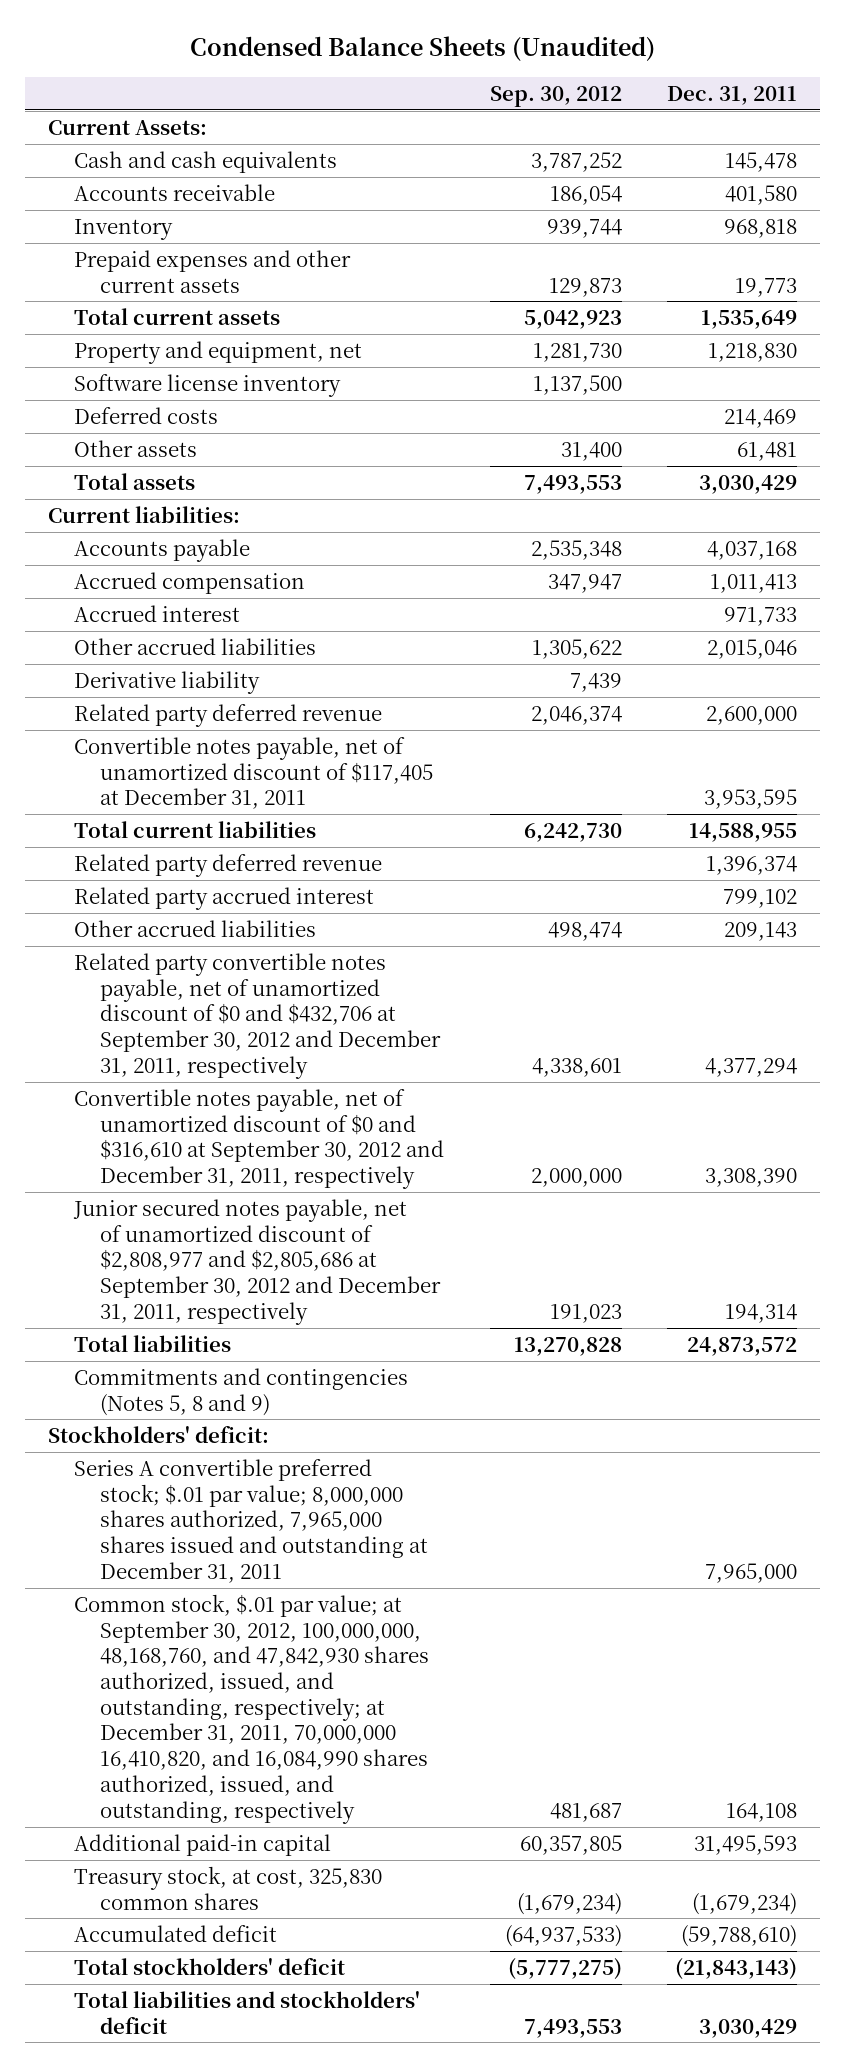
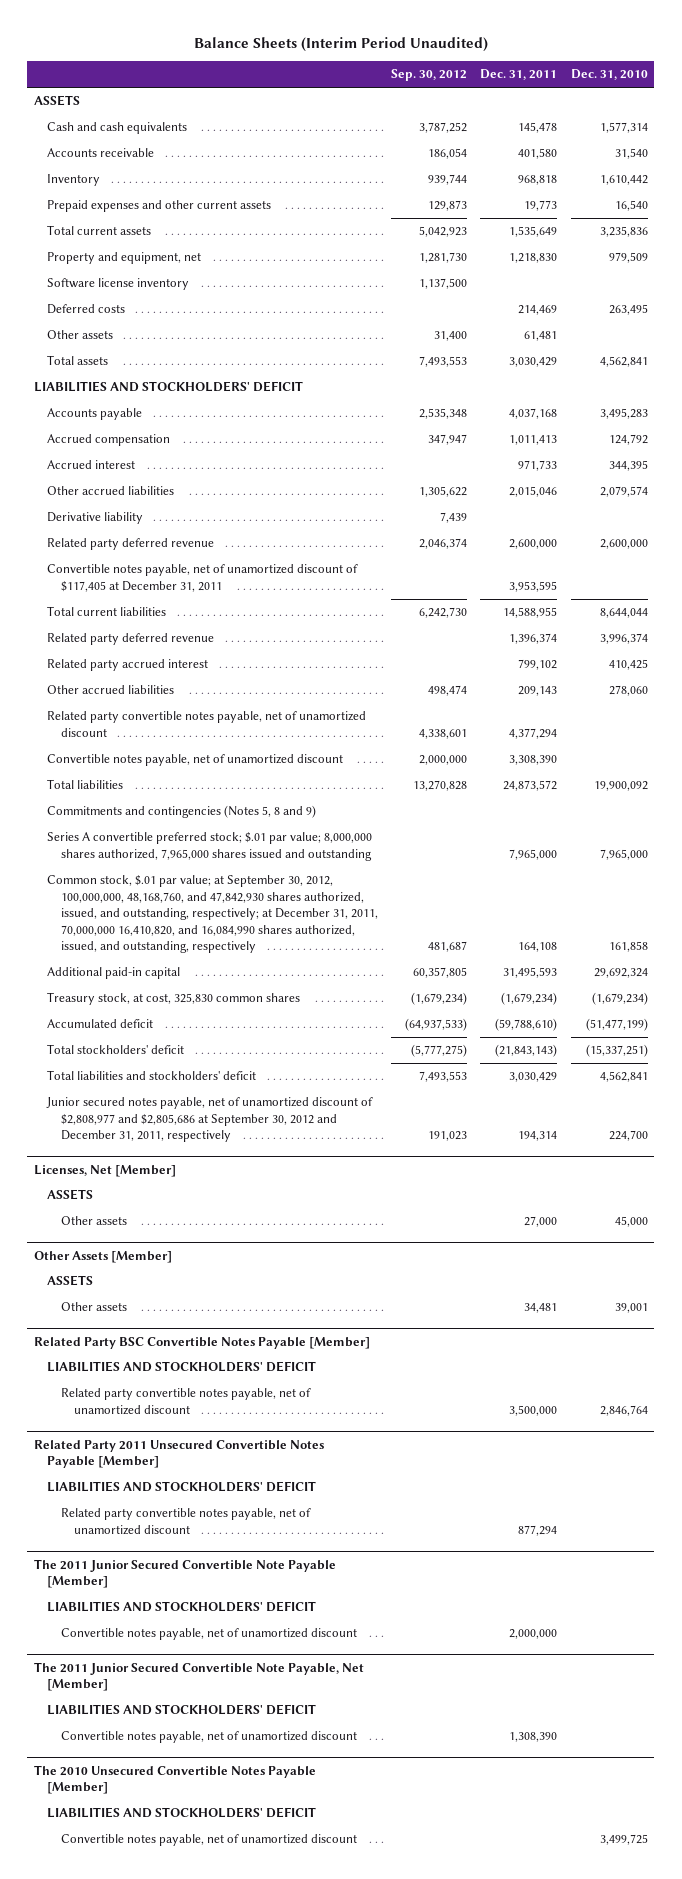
- Condensed Balance Sheets (Unaudited)
+ Balance Sheets (Interim Period Unaudited)
- | Sep. 30, 2012 | Dec. 31, 2011
+ | Sep. 30, 2012 | Dec. 31, 2011 | Dec. 31, 2010
- Current Assets:
+ ASSETS
- Current liabilities:
+ LIABILITIES AND STOCKHOLDERS' DEFICIT
- Related party convertible notes payable, net of unamortized discount of $0 and $432,706 at September 30, 2012 and December 31, 2011, respectively | 4,338,601 | 4,377,294
- Convertible notes payable, net of unamortized discount of $0 and $316,610 at September 30, 2012 and December 31, 2011, respectively | 2,000,000 | 3,308,390
+ Related party convertible notes payable, net of unamortized discount | 4,338,601 | 4,377,294 |
+ Convertible notes payable, net of unamortized discount | 2,000,000 | 3,308,390 |
- Stockholders' deficit:
- Series A convertible preferred stock; $.01 par value; 8,000,000 shares authorized, 7,965,000 shares issued and outstanding at December 31, 2011 | | 7,965,000
+ Series A convertible preferred stock; $.01 par value; 8,000,000 shares authorized, 7,965,000 shares issued and outstanding | | 7,965,000 | 7,965,000
moved down: Junior secured notes payable, net of unamortized discount of $2,808,977 and $2,805,686 at September 30, 2012 and December 31, 2011, respectively | 191,023 | 194,314 | 224,700
+ Licenses, Net [Member]
+ ASSETS
+ Other assets | | 27,000 | 45,000
+ Other Assets [Member]
+ ASSETS
+ Other assets | | 34,481 | 39,001
+ Related Party BSC Convertible Notes Payable [Member]
+ LIABILITIES AND STOCKHOLDERS' DEFICIT
+ Related party convertible notes payable, net of unamortized discount | | 3,500,000 | 2,846,764
+ Related Party 2011 Unsecured Convertible Notes Payable [Member]
+ LIABILITIES AND STOCKHOLDERS' DEFICIT
+ Related party convertible notes payable, net of unamortized discount | | 877,294 |
+ The 2011 Junior Secured Convertible Note Payable [Member]
+ LIABILITIES AND STOCKHOLDERS' DEFICIT
+ Convertible notes payable, net of unamortized discount | | 2,000,000 |
+ The 2011 Junior Secured Convertible Note Payable, Net [Member]
+ LIABILITIES AND STOCKHOLDERS' DEFICIT
+ Convertible notes payable, net of unamortized discount | | 1,308,390 |
+ The 2010 Unsecured Convertible Notes Payable [Member]
+ LIABILITIES AND STOCKHOLDERS' DEFICIT
+ Convertible notes payable, net of unamortized discount | | | 3,499,725

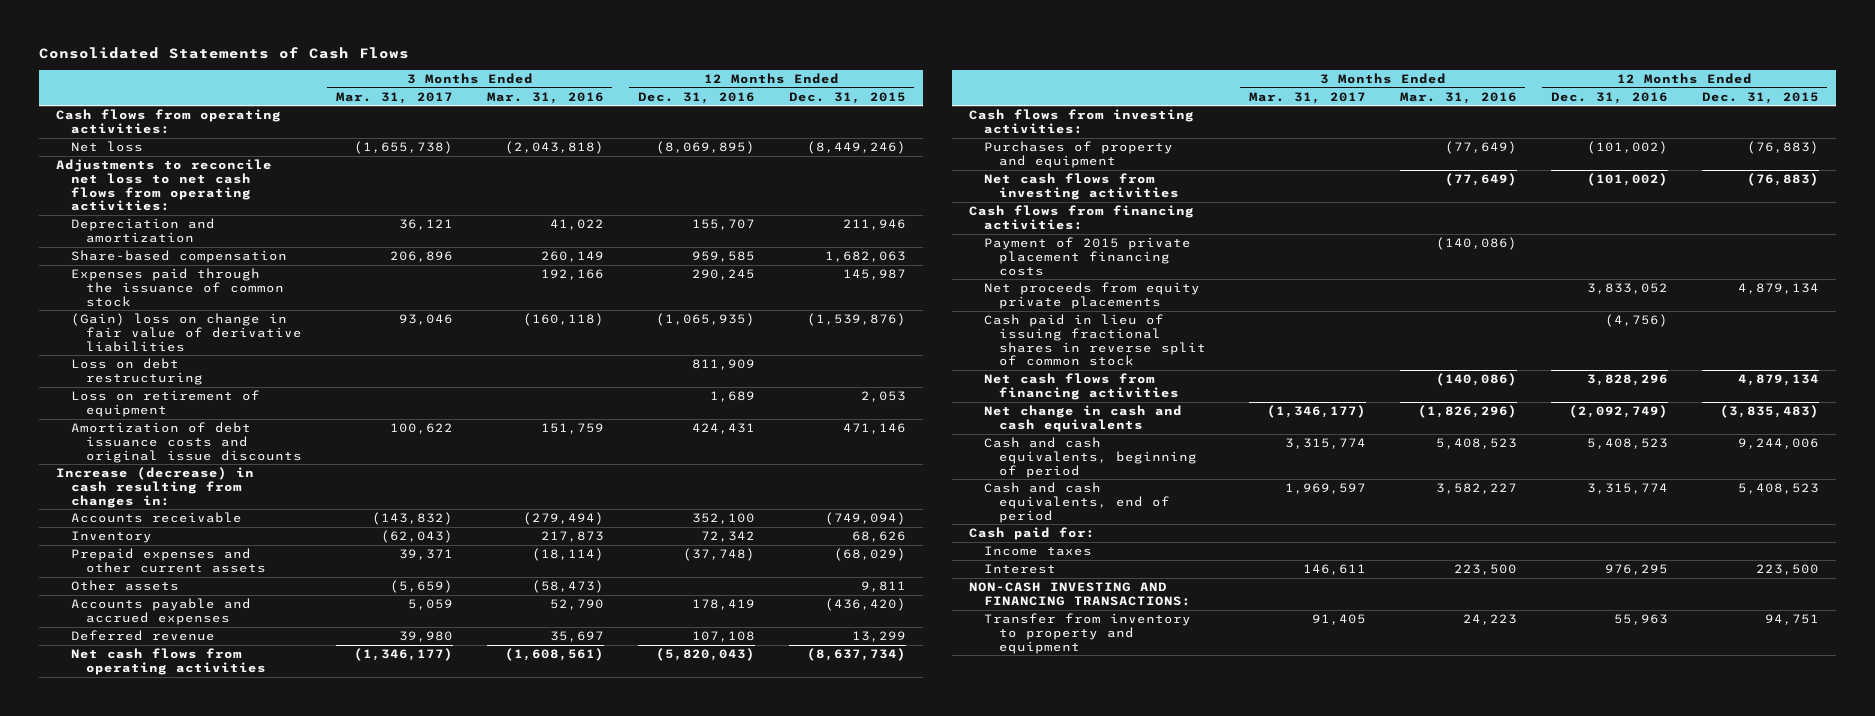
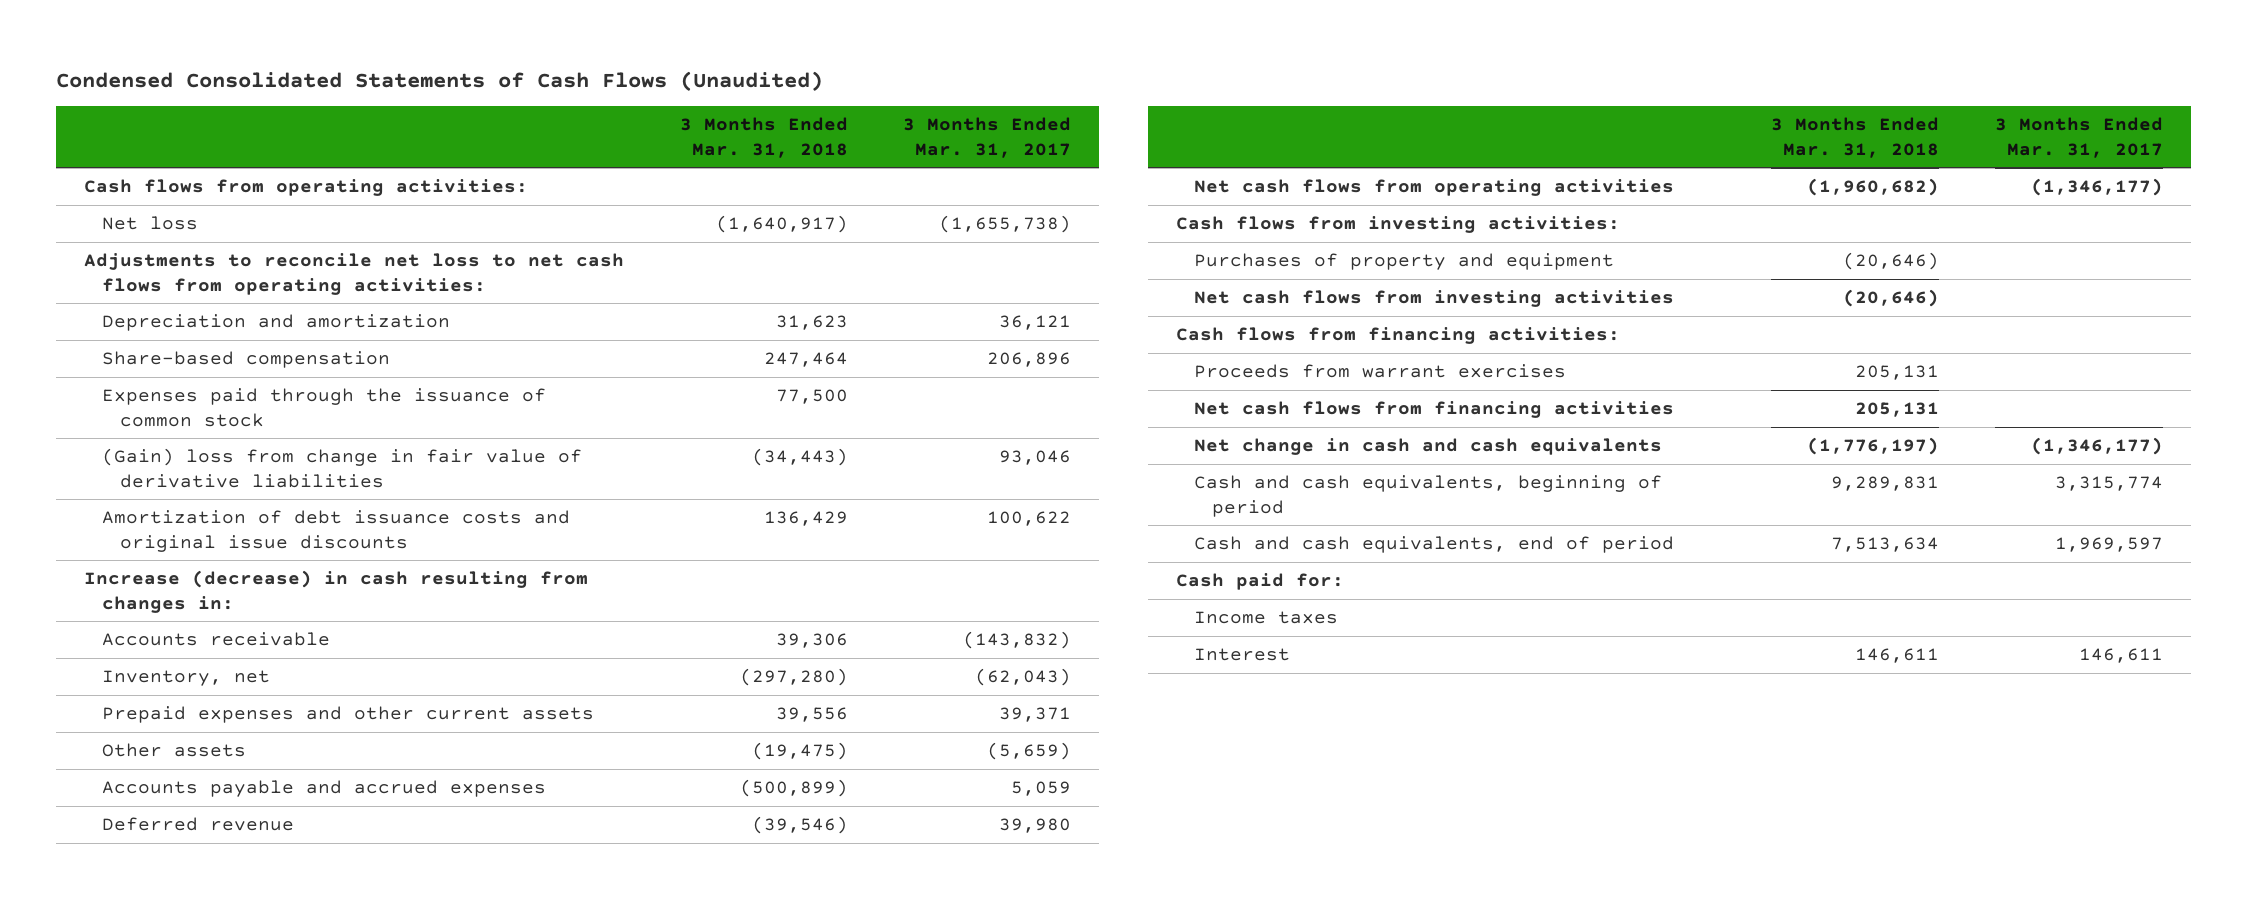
- Consolidated Statements of Cash Flows
+ Condensed Consolidated Statements of Cash Flows (Unaudited)
- | 3 Months Ended Mar. 31, 2017 | 3 Months Ended Mar. 31, 2016 | 12 Months Ended Dec. 31, 2016 | 12 Months Ended Dec. 31, 2015
+ | 3 Months Ended Mar. 31, 2018 | 3 Months Ended Mar. 31, 2017
- (Gain) loss on change in fair value of derivative liabilities | 93,046 | (160,118) | (1,065,935) | (1,539,876)
- Loss on debt restructuring | | | 811,909 |
- Loss on retirement of equipment | | | 1,689 | 2,053
+ (Gain) loss from change in fair value of derivative liabilities | (34,443) | 93,046
- Inventory | (62,043) | 217,873 | 72,342 | 68,626
+ Inventory, net | (297,280) | (62,043)
- Payment of 2015 private placement financing costs | | (140,086) | |
- Net proceeds from equity private placements | | | 3,833,052 | 4,879,134
- Cash paid in lieu of issuing fractional shares in reverse split of common stock | | | (4,756) |
+ Proceeds from warrant exercises | 205,131 |
- NON-CASH INVESTING AND FINANCING TRANSACTIONS:
- Transfer from inventory to property and equipment | 91,405 | 24,223 | 55,963 | 94,751

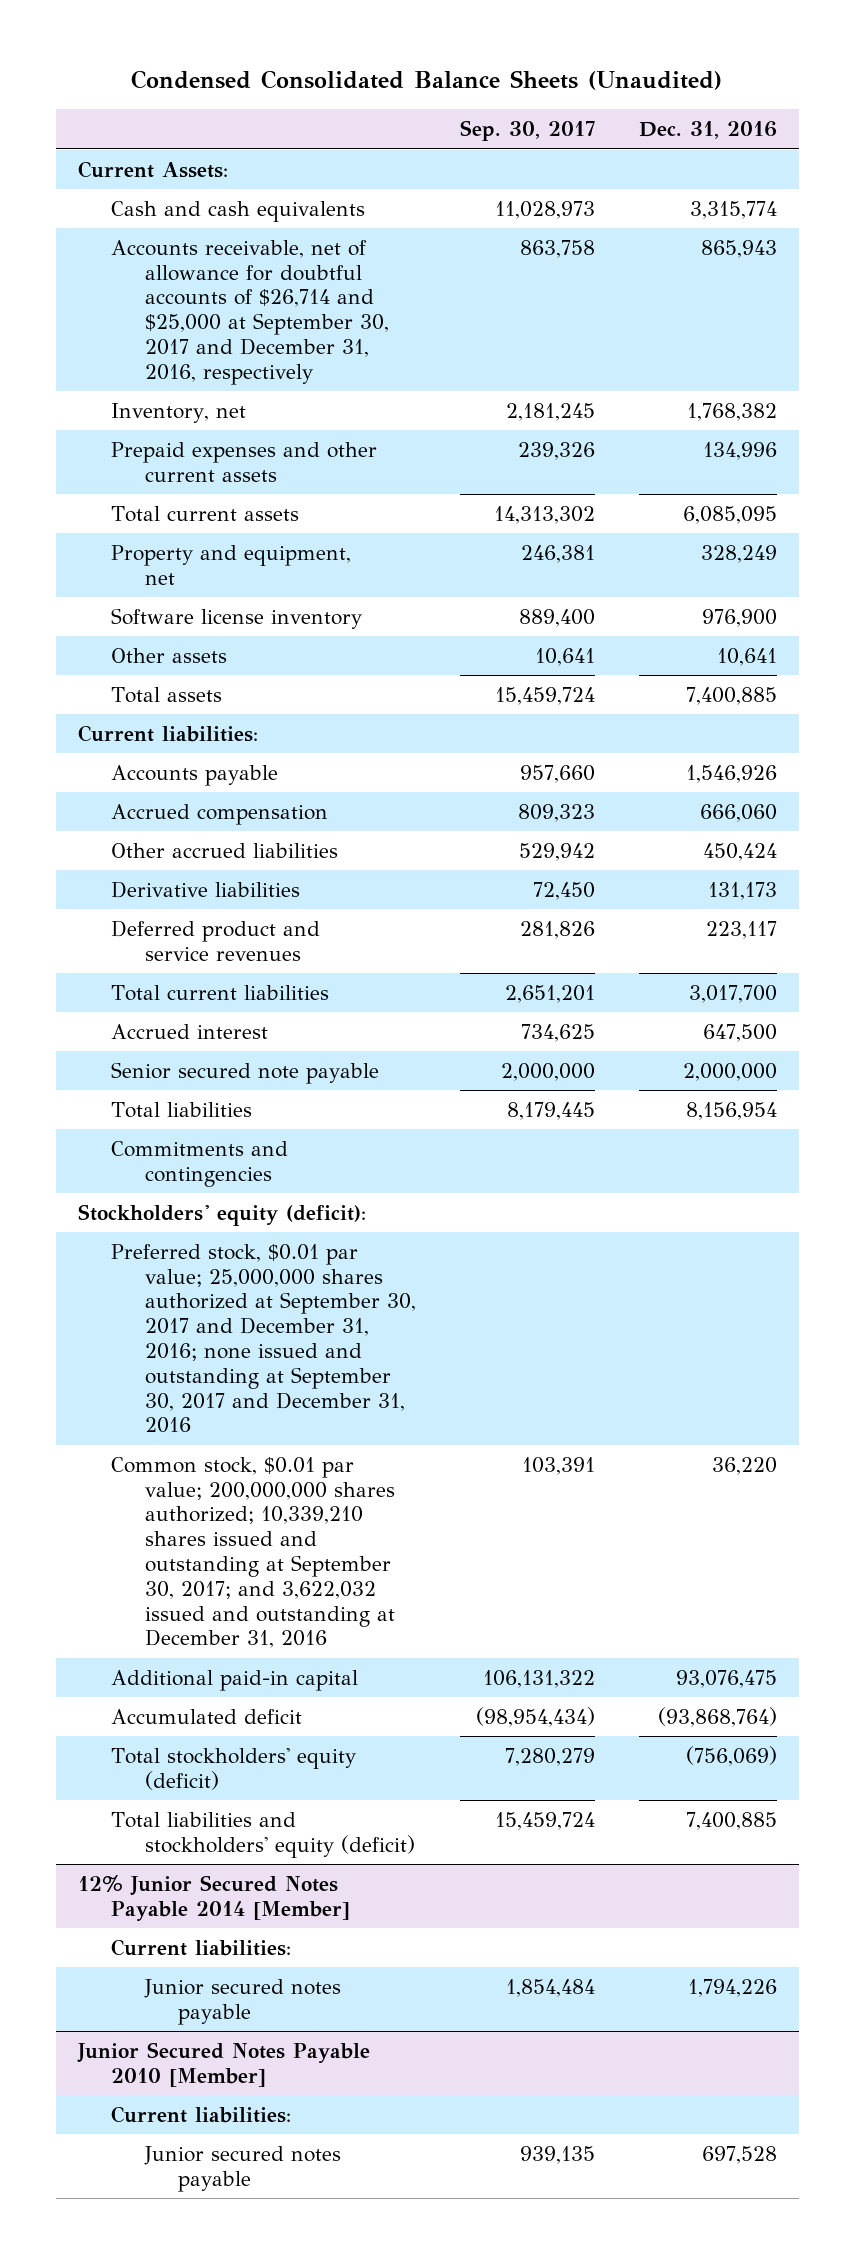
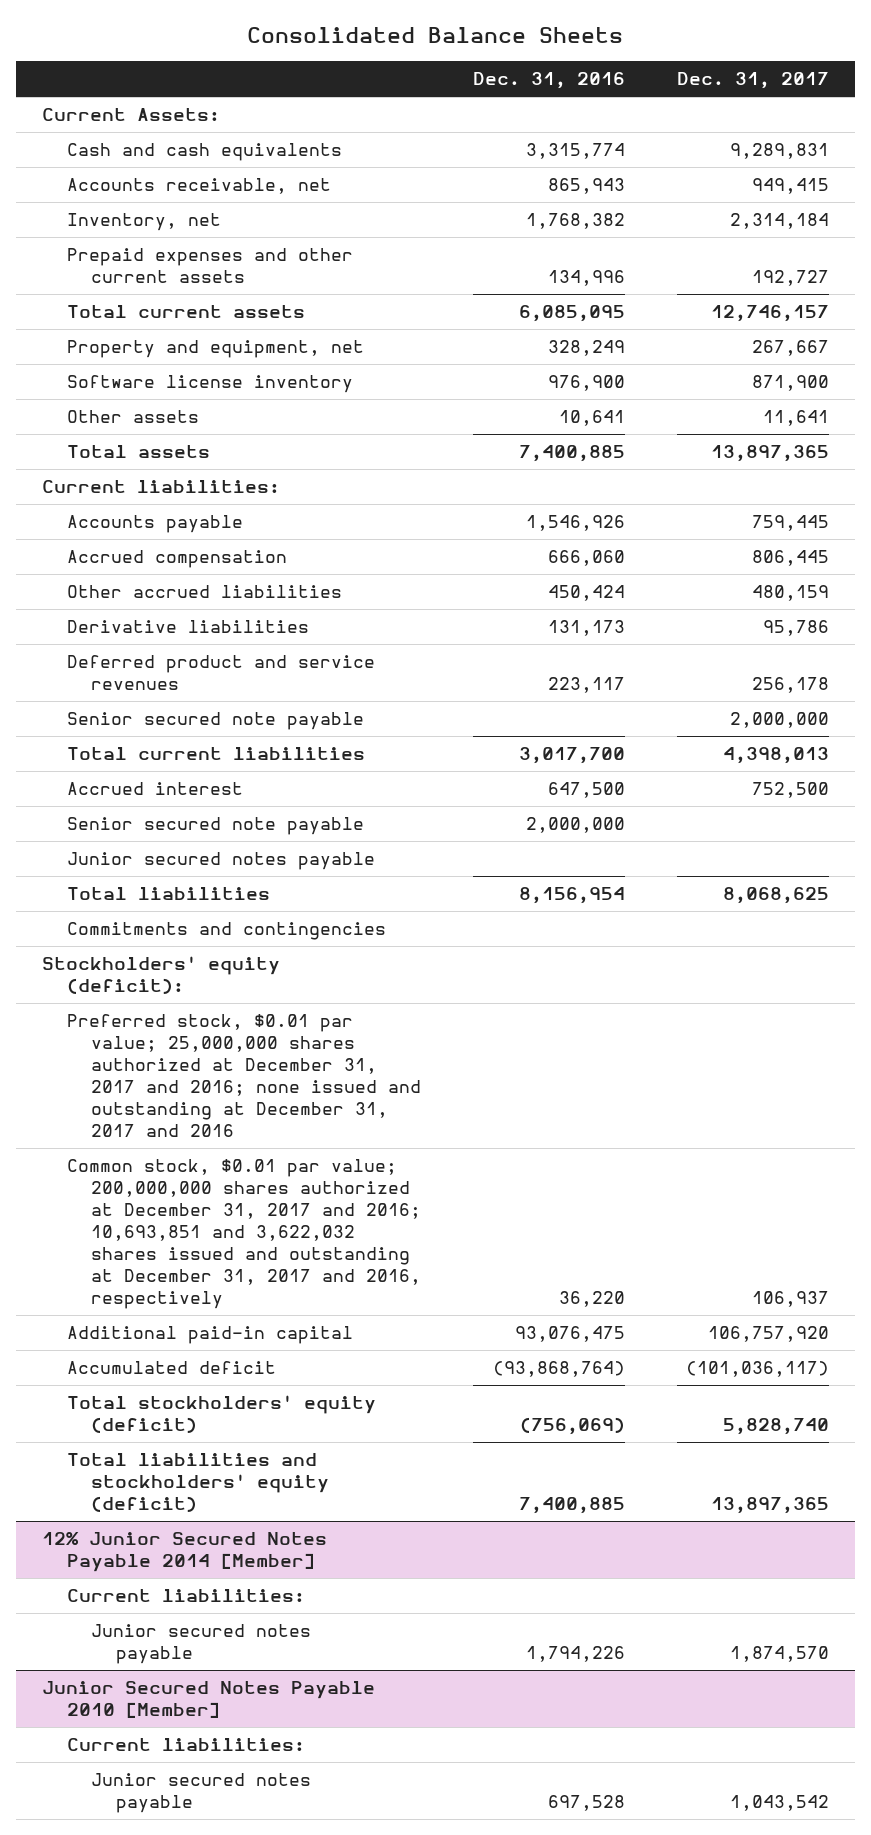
- Condensed Consolidated Balance Sheets (Unaudited)
+ Consolidated Balance Sheets
- | Sep. 30, 2017 | Dec. 31, 2016
+ | Dec. 31, 2016 | Dec. 31, 2017
- Accounts receivable, net of allowance for doubtful accounts of $26,714 and $25,000 at September 30, 2017 and December 31, 2016, respectively | 863,758 | 865,943
+ Accounts receivable, net | 865,943 | 949,415
+ Senior secured note payable | | 2,000,000
+ Junior secured notes payable
- Preferred stock, $0.01 par value; 25,000,000 shares authorized at September 30, 2017 and December 31, 2016; none issued and outstanding at September 30, 2017 and December 31, 2016
- Common stock, $0.01 par value; 200,000,000 shares authorized; 10,339,210 shares issued and outstanding at September 30, 2017; and 3,622,032 issued and outstanding at December 31, 2016 | 103,391 | 36,220
+ Preferred stock, $0.01 par value; 25,000,000 shares authorized at December 31, 2017 and 2016; none issued and outstanding at December 31, 2017 and 2016
+ Common stock, $0.01 par value; 200,000,000 shares authorized at December 31, 2017 and 2016; 10,693,851 and 3,622,032 shares issued and outstanding at December 31, 2017 and 2016, respectively | 36,220 | 106,937

